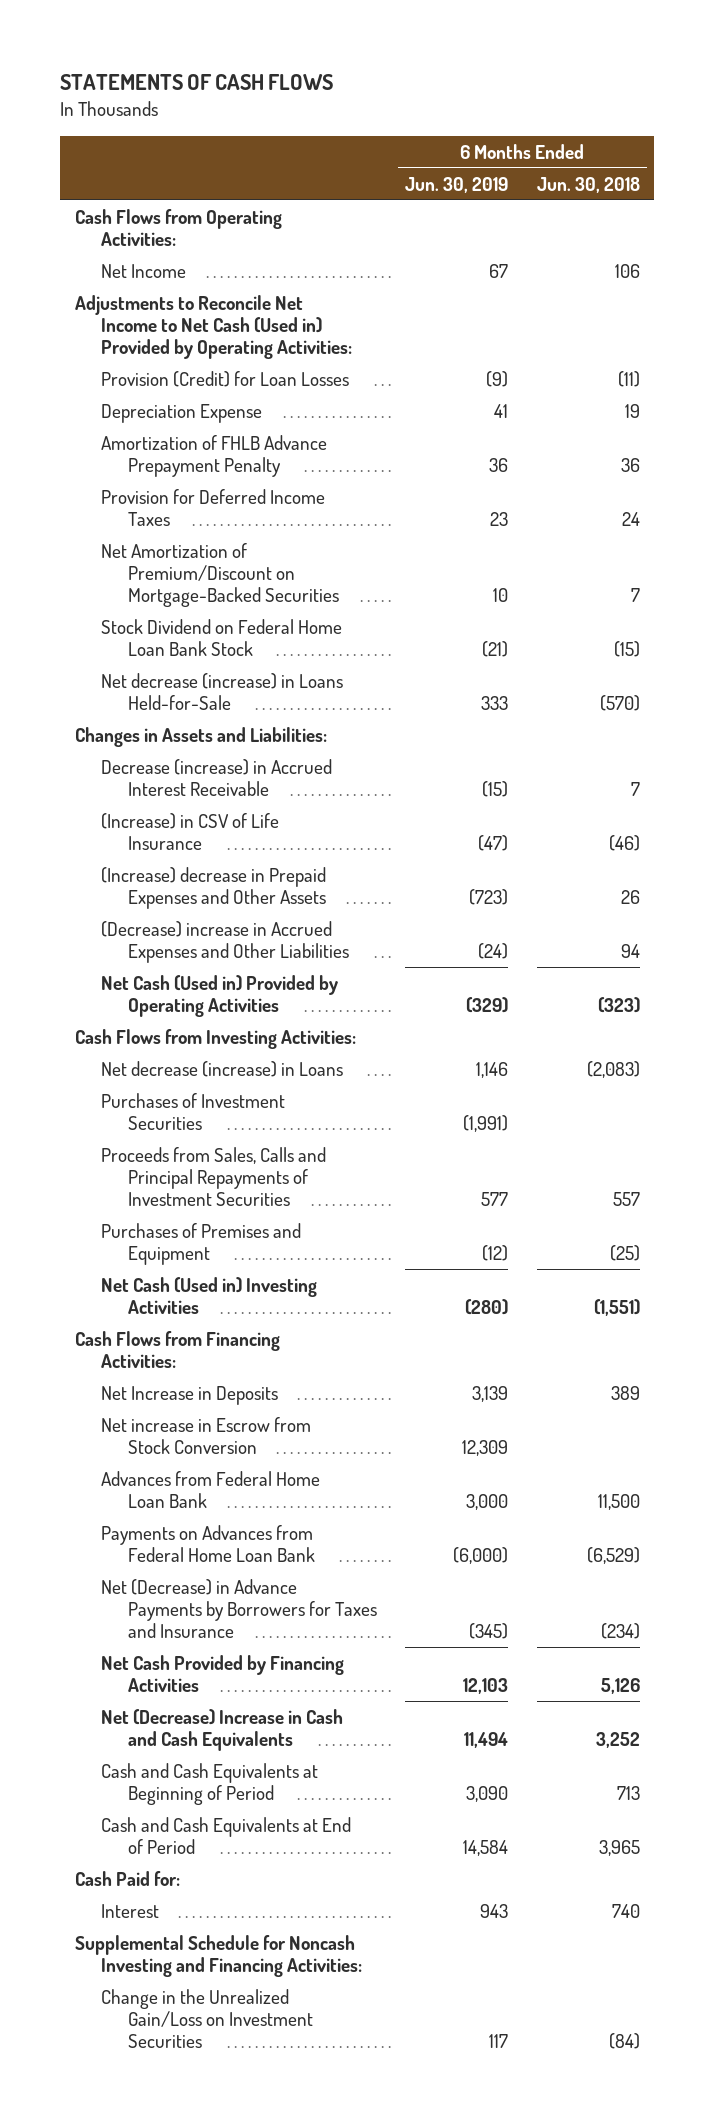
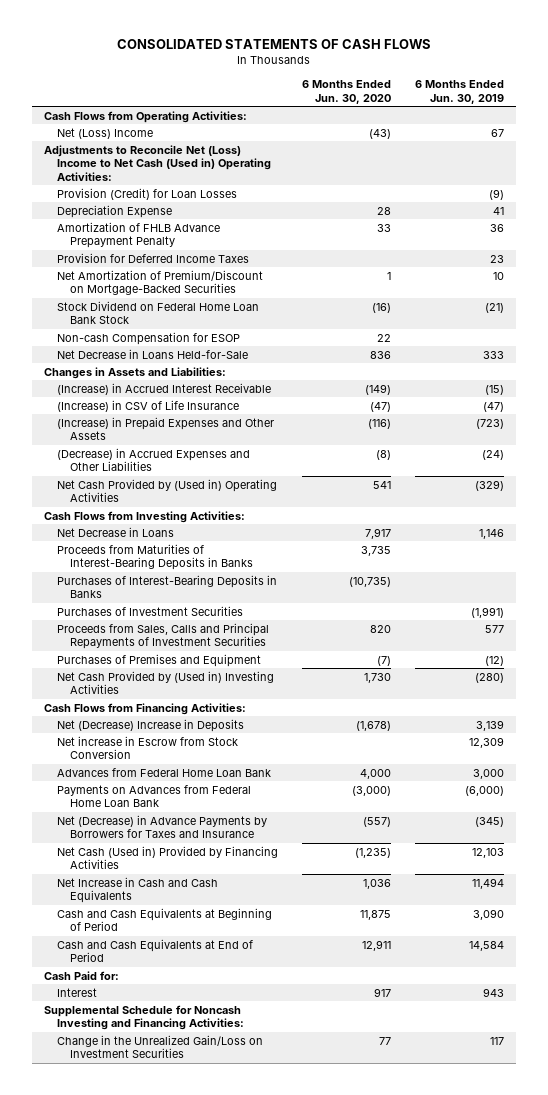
- STATEMENTS OF CASH FLOWS
+ CONSOLIDATED STATEMENTS OF CASH FLOWS
- | 6 Months Ended Jun. 30, 2019 | 6 Months Ended Jun. 30, 2018
+ | 6 Months Ended Jun. 30, 2020 | 6 Months Ended Jun. 30, 2019
- Net Income | 67 | 106
- Adjustments to Reconcile Net Income to Net Cash (Used in) Provided by Operating Activities:
+ Net (Loss) Income | (43) | 67
+ Adjustments to Reconcile Net (Loss) Income to Net Cash (Used in) Operating Activities:
- Net decrease (increase) in Loans Held-for-Sale | 333 | (570)
+ Non-cash Compensation for ESOP | 22 |
+ Net Decrease in Loans Held-for-Sale | 836 | 333
- Decrease (increase) in Accrued Interest Receivable | (15) | 7
+ (Increase) in Accrued Interest Receivable | (149) | (15)
- (Increase) decrease in Prepaid Expenses and Other Assets | (723) | 26
- (Decrease) increase in Accrued Expenses and Other Liabilities | (24) | 94
- Net Cash (Used in) Provided by Operating Activities | (329) | (323)
+ (Increase) in Prepaid Expenses and Other Assets | (116) | (723)
+ (Decrease) in Accrued Expenses and Other Liabilities | (8) | (24)
+ Net Cash Provided by (Used in) Operating Activities | 541 | (329)
- Net decrease (increase) in Loans | 1,146 | (2,083)
+ Net Decrease in Loans | 7,917 | 1,146
+ Proceeds from Maturities of Interest-Bearing Deposits in Banks | 3,735 |
+ Purchases of Interest-Bearing Deposits in Banks | (10,735) |
- Net Cash (Used in) Investing Activities | (280) | (1,551)
+ Net Cash Provided by (Used in) Investing Activities | 1,730 | (280)
- Net Increase in Deposits | 3,139 | 389
+ Net (Decrease) Increase in Deposits | (1,678) | 3,139
- Net Cash Provided by Financing Activities | 12,103 | 5,126
- Net (Decrease) Increase in Cash and Cash Equivalents | 11,494 | 3,252
+ Net Cash (Used in) Provided by Financing Activities | (1,235) | 12,103
+ Net Increase in Cash and Cash Equivalents | 1,036 | 11,494

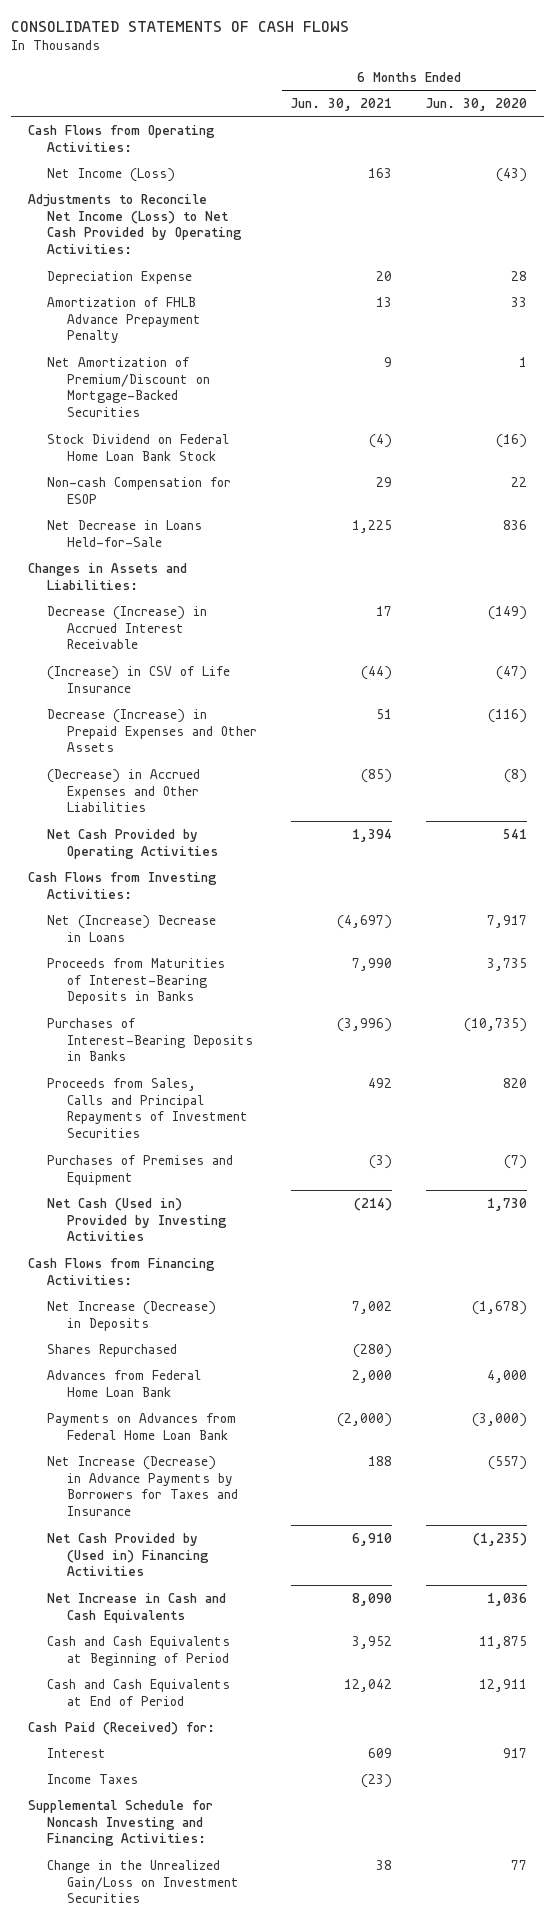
- | 6 Months Ended Jun. 30, 2020 | 6 Months Ended Jun. 30, 2019
+ | 6 Months Ended Jun. 30, 2021 | 6 Months Ended Jun. 30, 2020
- Net (Loss) Income | (43) | 67
- Adjustments to Reconcile Net (Loss) Income to Net Cash (Used in) Operating Activities:
- Provision (Credit) for Loan Losses | | (9)
+ Net Income (Loss) | 163 | (43)
+ Adjustments to Reconcile Net Income (Loss) to Net Cash Provided by Operating Activities:
- Provision for Deferred Income Taxes | | 23
- (Increase) in Accrued Interest Receivable | (149) | (15)
+ Decrease (Increase) in Accrued Interest Receivable | 17 | (149)
- (Increase) in Prepaid Expenses and Other Assets | (116) | (723)
+ Decrease (Increase) in Prepaid Expenses and Other Assets | 51 | (116)
- Net Cash Provided by (Used in) Operating Activities | 541 | (329)
+ Net Cash Provided by Operating Activities | 1,394 | 541
- Net Decrease in Loans | 7,917 | 1,146
+ Net (Increase) Decrease in Loans | (4,697) | 7,917
- Purchases of Investment Securities | | (1,991)
- Net Cash Provided by (Used in) Investing Activities | 1,730 | (280)
+ Net Cash (Used in) Provided by Investing Activities | (214) | 1,730
- Net (Decrease) Increase in Deposits | (1,678) | 3,139
- Net increase in Escrow from Stock Conversion | | 12,309
+ Net Increase (Decrease) in Deposits | 7,002 | (1,678)
+ Shares Repurchased | (280) |
- Net (Decrease) in Advance Payments by Borrowers for Taxes and Insurance | (557) | (345)
- Net Cash (Used in) Provided by Financing Activities | (1,235) | 12,103
+ Net Increase (Decrease) in Advance Payments by Borrowers for Taxes and Insurance | 188 | (557)
+ Net Cash Provided by (Used in) Financing Activities | 6,910 | (1,235)
- Cash Paid for:
+ Cash Paid (Received) for:
+ Income Taxes | (23) |

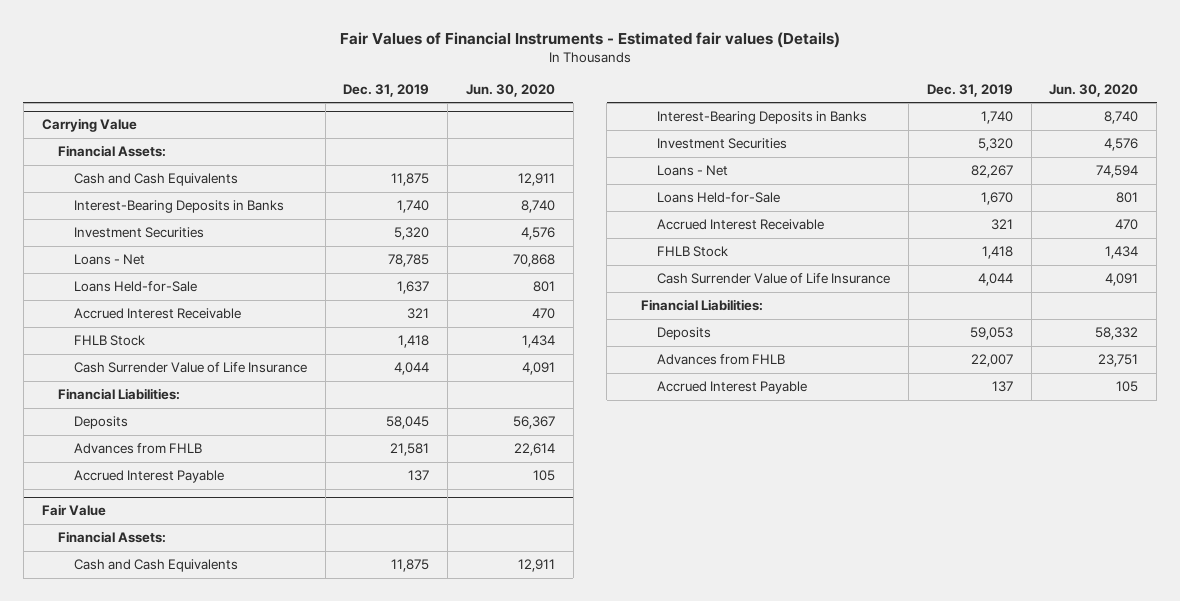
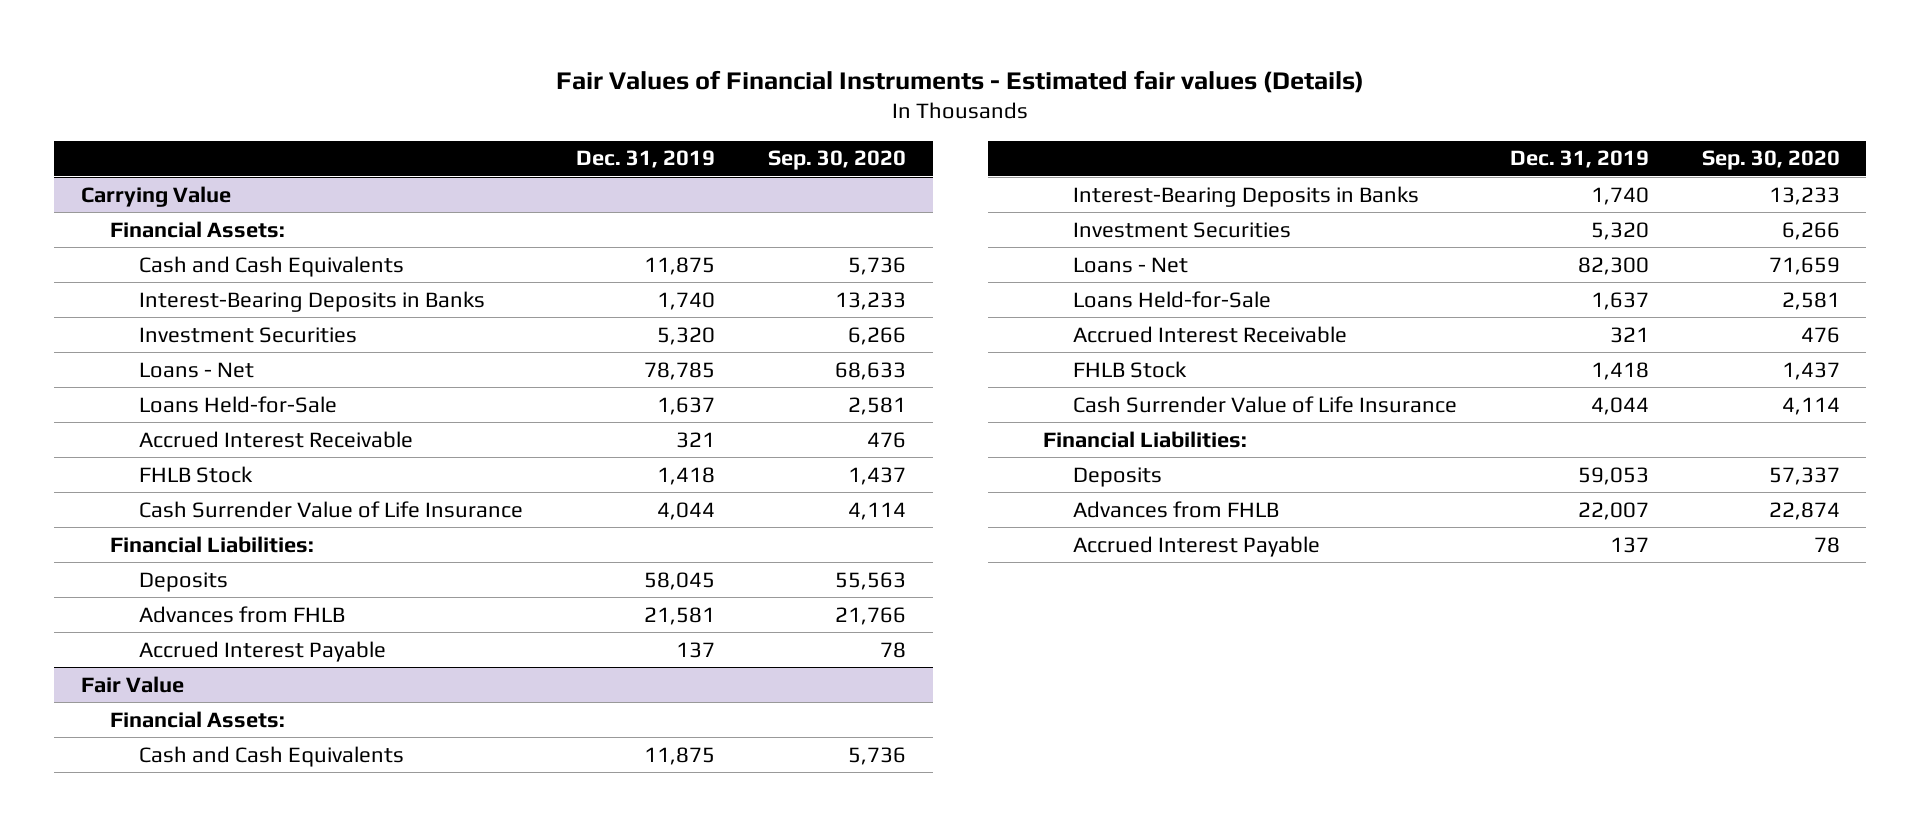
- | Dec. 31, 2019 | Jun. 30, 2020
+ | Dec. 31, 2019 | Sep. 30, 2020
@ Fair Value
- Loans - Net | 82,267 | 74,594
- Loans Held-for-Sale | 1,670 | 801
+ Loans - Net | 82,300 | 71,659
+ Loans Held-for-Sale | 1,637 | 2,581

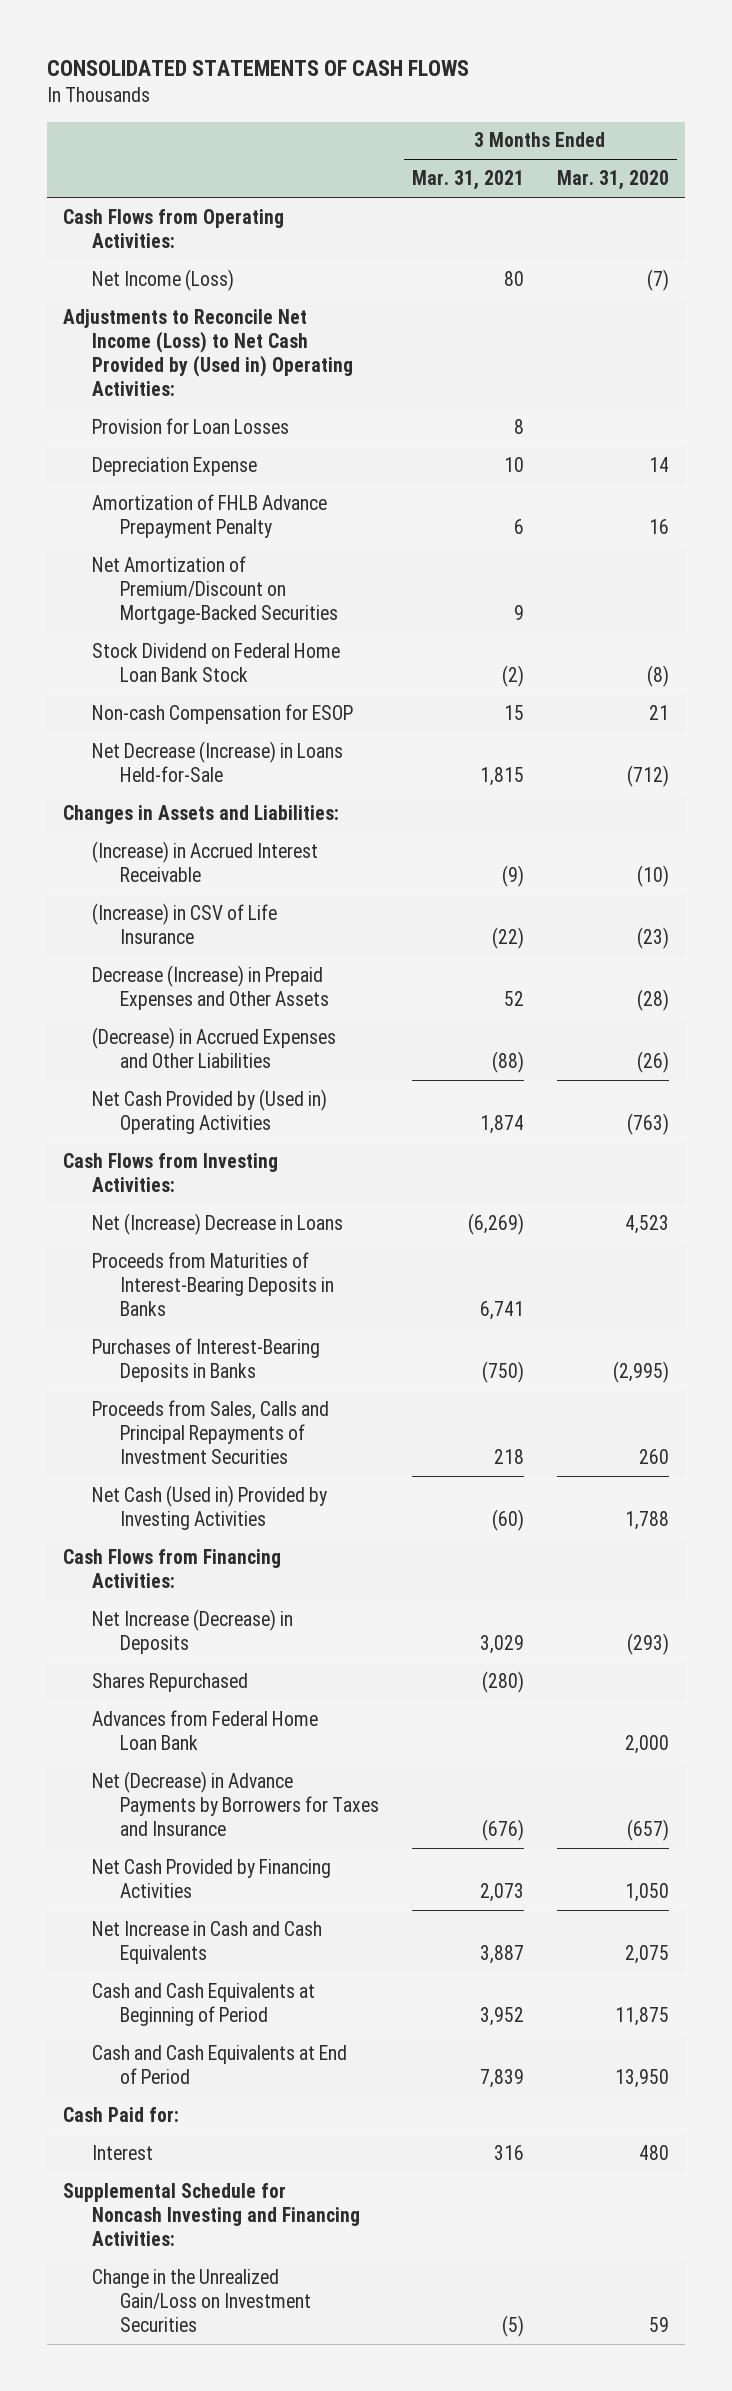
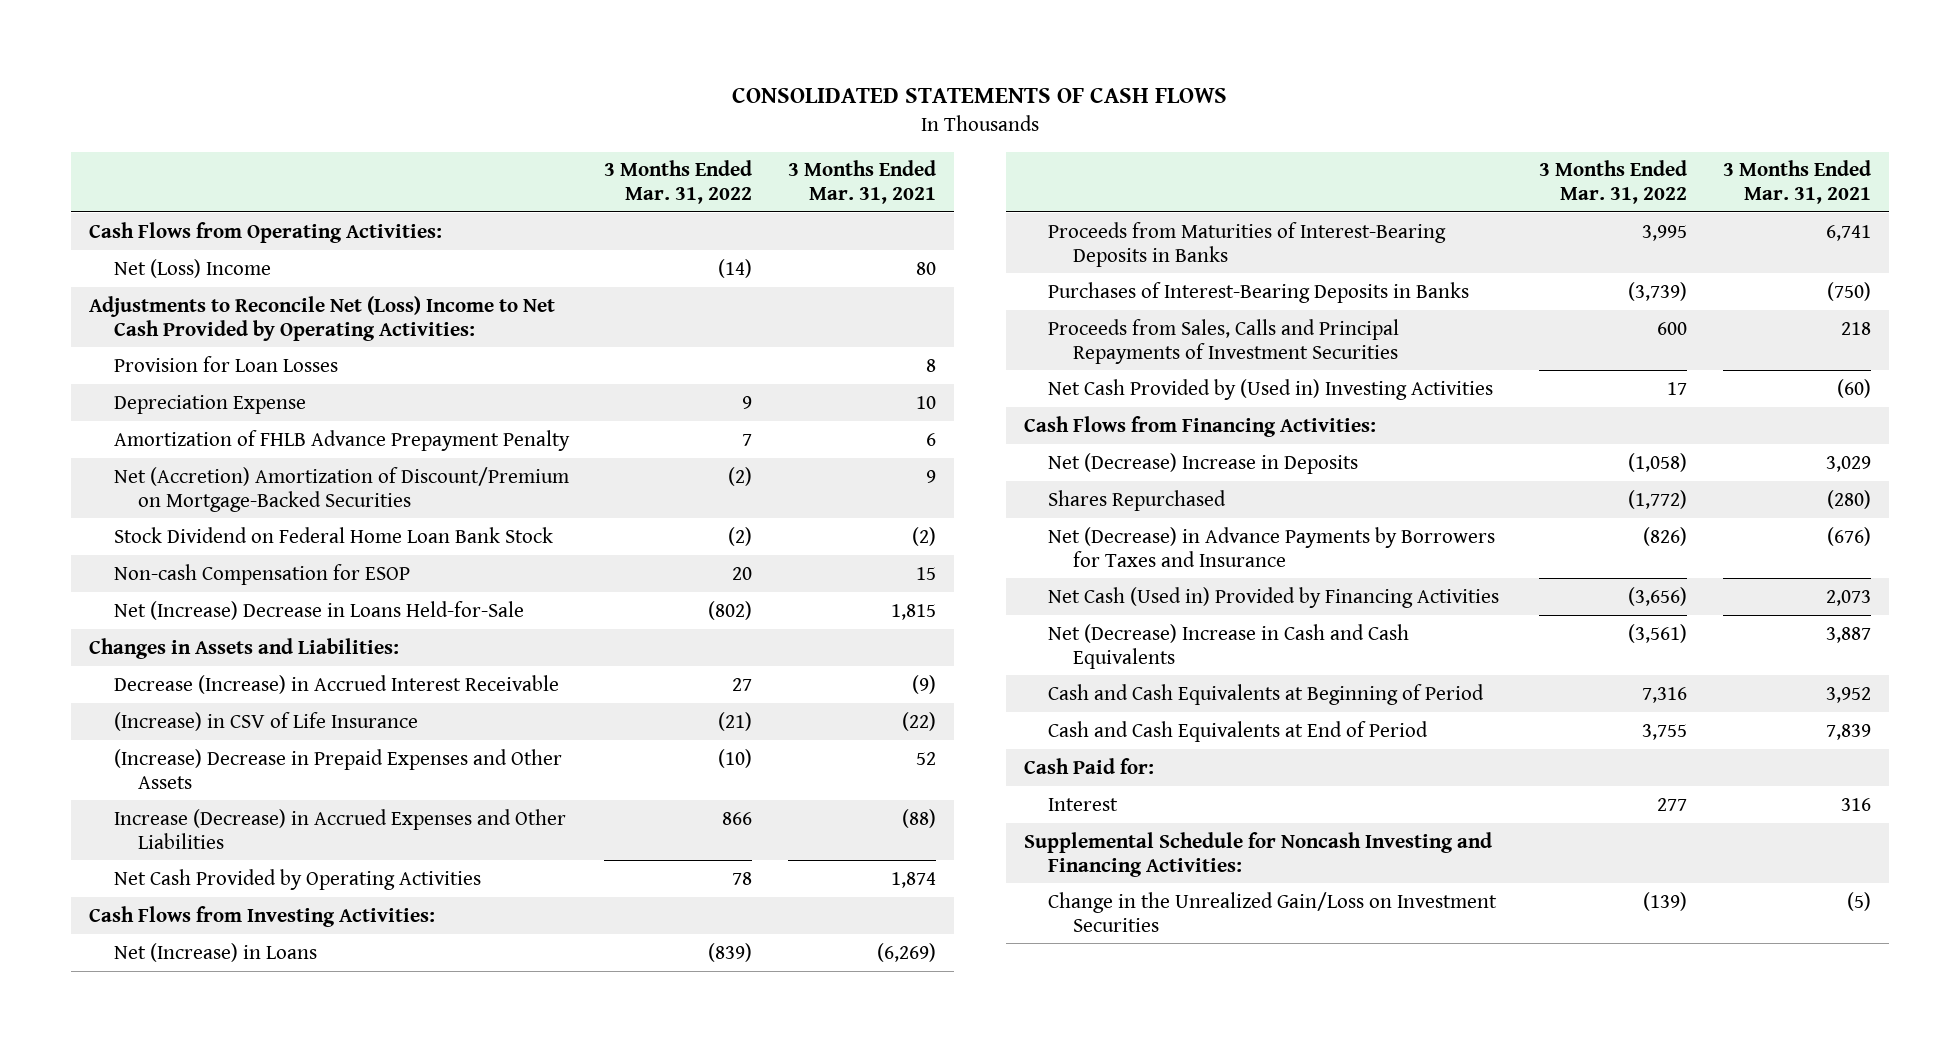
- | 3 Months Ended Mar. 31, 2021 | 3 Months Ended Mar. 31, 2020
+ | 3 Months Ended Mar. 31, 2022 | 3 Months Ended Mar. 31, 2021
- Net Income (Loss) | 80 | (7)
- Adjustments to Reconcile Net Income (Loss) to Net Cash Provided by (Used in) Operating Activities:
+ Net (Loss) Income | (14) | 80
+ Adjustments to Reconcile Net (Loss) Income to Net Cash Provided by Operating Activities:
- Net Amortization of Premium/Discount on Mortgage-Backed Securities | 9 |
+ Net (Accretion) Amortization of Discount/Premium on Mortgage-Backed Securities | (2) | 9
- Net Decrease (Increase) in Loans Held-for-Sale | 1,815 | (712)
+ Net (Increase) Decrease in Loans Held-for-Sale | (802) | 1,815
- (Increase) in Accrued Interest Receivable | (9) | (10)
+ Decrease (Increase) in Accrued Interest Receivable | 27 | (9)
- Decrease (Increase) in Prepaid Expenses and Other Assets | 52 | (28)
- (Decrease) in Accrued Expenses and Other Liabilities | (88) | (26)
- Net Cash Provided by (Used in) Operating Activities | 1,874 | (763)
+ (Increase) Decrease in Prepaid Expenses and Other Assets | (10) | 52
+ Increase (Decrease) in Accrued Expenses and Other Liabilities | 866 | (88)
+ Net Cash Provided by Operating Activities | 78 | 1,874
- Net (Increase) Decrease in Loans | (6,269) | 4,523
+ Net (Increase) in Loans | (839) | (6,269)
- Net Cash (Used in) Provided by Investing Activities | (60) | 1,788
+ Net Cash Provided by (Used in) Investing Activities | 17 | (60)
- Net Increase (Decrease) in Deposits | 3,029 | (293)
+ Net (Decrease) Increase in Deposits | (1,058) | 3,029
- Advances from Federal Home Loan Bank | | 2,000
- Net Cash Provided by Financing Activities | 2,073 | 1,050
- Net Increase in Cash and Cash Equivalents | 3,887 | 2,075
+ Net Cash (Used in) Provided by Financing Activities | (3,656) | 2,073
+ Net (Decrease) Increase in Cash and Cash Equivalents | (3,561) | 3,887

